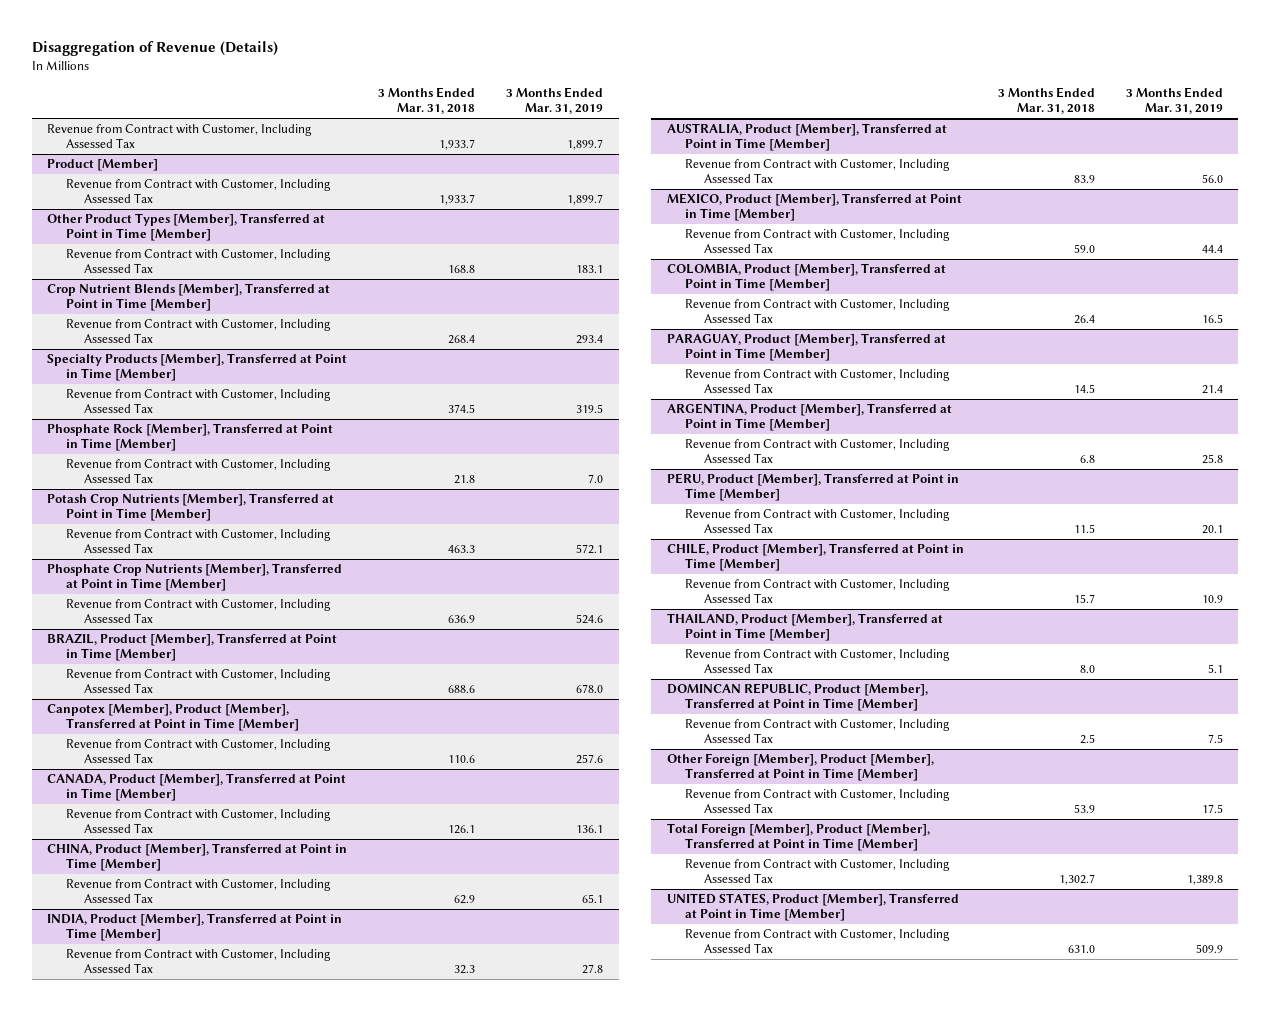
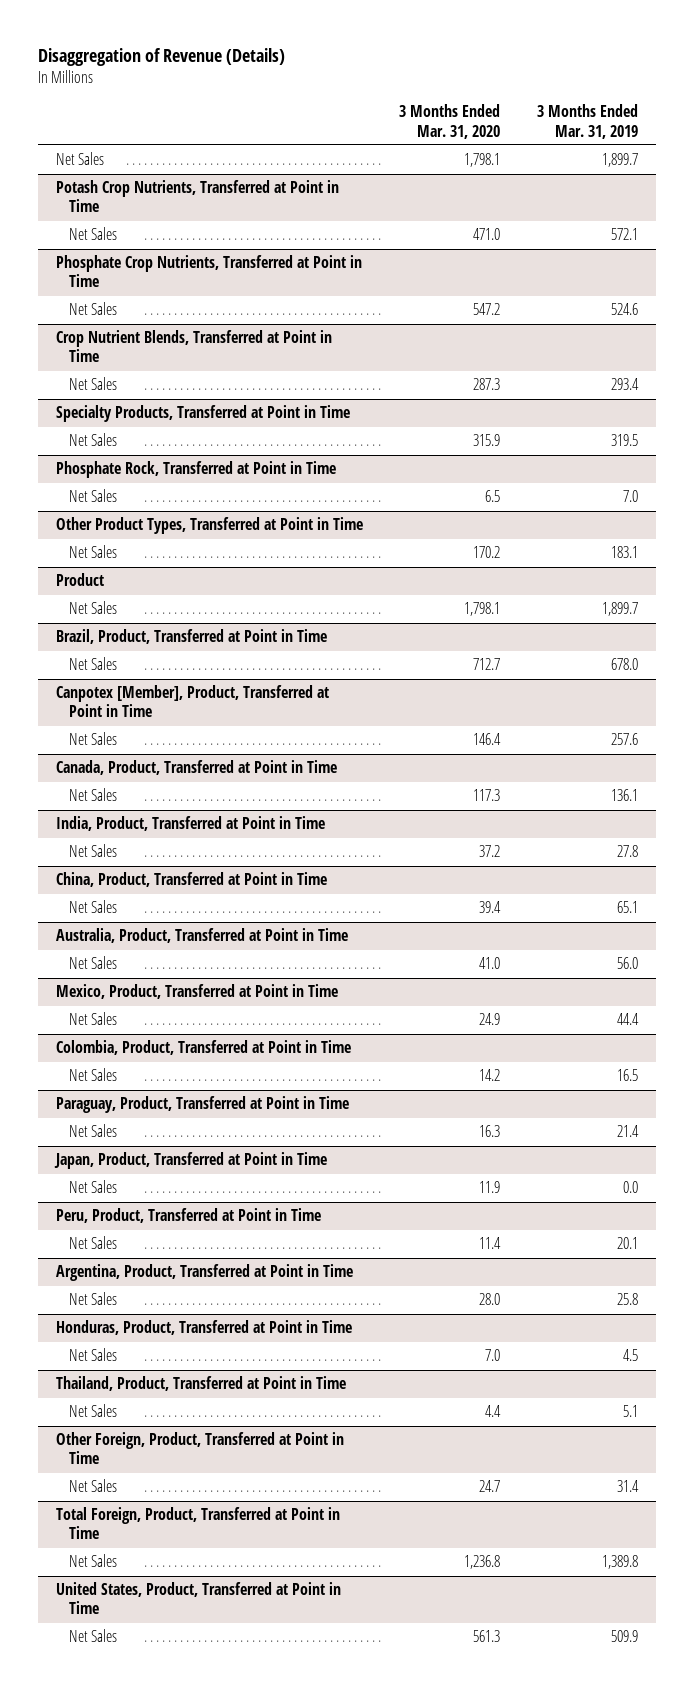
- | 3 Months Ended Mar. 31, 2018 | 3 Months Ended Mar. 31, 2019
+ | 3 Months Ended Mar. 31, 2020 | 3 Months Ended Mar. 31, 2019
- Revenue from Contract with Customer, Including Assessed Tax | 1,933.7 | 1,899.7
- Product [Member]
- Revenue from Contract with Customer, Including Assessed Tax | 1,933.7 | 1,899.7
- Other Product Types [Member], Transferred at Point in Time [Member]
- Revenue from Contract with Customer, Including Assessed Tax | 168.8 | 183.1
- Crop Nutrient Blends [Member], Transferred at Point in Time [Member]
- Revenue from Contract with Customer, Including Assessed Tax | 268.4 | 293.4
- Specialty Products [Member], Transferred at Point in Time [Member]
- Revenue from Contract with Customer, Including Assessed Tax | 374.5 | 319.5
- Phosphate Rock [Member], Transferred at Point in Time [Member]
- Revenue from Contract with Customer, Including Assessed Tax | 21.8 | 7.0
- Potash Crop Nutrients [Member], Transferred at Point in Time [Member]
- Revenue from Contract with Customer, Including Assessed Tax | 463.3 | 572.1
- Phosphate Crop Nutrients [Member], Transferred at Point in Time [Member]
- Revenue from Contract with Customer, Including Assessed Tax | 636.9 | 524.6
- BRAZIL, Product [Member], Transferred at Point in Time [Member]
- Revenue from Contract with Customer, Including Assessed Tax | 688.6 | 678.0
- Canpotex [Member], Product [Member], Transferred at Point in Time [Member]
- Revenue from Contract with Customer, Including Assessed Tax | 110.6 | 257.6
- CANADA, Product [Member], Transferred at Point in Time [Member]
- Revenue from Contract with Customer, Including Assessed Tax | 126.1 | 136.1
- CHINA, Product [Member], Transferred at Point in Time [Member]
- Revenue from Contract with Customer, Including Assessed Tax | 62.9 | 65.1
- INDIA, Product [Member], Transferred at Point in Time [Member]
- Revenue from Contract with Customer, Including Assessed Tax | 32.3 | 27.8
- AUSTRALIA, Product [Member], Transferred at Point in Time [Member]
- Revenue from Contract with Customer, Including Assessed Tax | 83.9 | 56.0
- MEXICO, Product [Member], Transferred at Point in Time [Member]
- Revenue from Contract with Customer, Including Assessed Tax | 59.0 | 44.4
- COLOMBIA, Product [Member], Transferred at Point in Time [Member]
- Revenue from Contract with Customer, Including Assessed Tax | 26.4 | 16.5
- PARAGUAY, Product [Member], Transferred at Point in Time [Member]
- Revenue from Contract with Customer, Including Assessed Tax | 14.5 | 21.4
- ARGENTINA, Product [Member], Transferred at Point in Time [Member]
- Revenue from Contract with Customer, Including Assessed Tax | 6.8 | 25.8
- PERU, Product [Member], Transferred at Point in Time [Member]
- Revenue from Contract with Customer, Including Assessed Tax | 11.5 | 20.1
- CHILE, Product [Member], Transferred at Point in Time [Member]
- Revenue from Contract with Customer, Including Assessed Tax | 15.7 | 10.9
- THAILAND, Product [Member], Transferred at Point in Time [Member]
- Revenue from Contract with Customer, Including Assessed Tax | 8.0 | 5.1
- DOMINCAN REPUBLIC, Product [Member], Transferred at Point in Time [Member]
- Revenue from Contract with Customer, Including Assessed Tax | 2.5 | 7.5
- Other Foreign [Member], Product [Member], Transferred at Point in Time [Member]
- Revenue from Contract with Customer, Including Assessed Tax | 53.9 | 17.5
- Total Foreign [Member], Product [Member], Transferred at Point in Time [Member]
- Revenue from Contract with Customer, Including Assessed Tax | 1,302.7 | 1,389.8
- UNITED STATES, Product [Member], Transferred at Point in Time [Member]
- Revenue from Contract with Customer, Including Assessed Tax | 631.0 | 509.9
+ Net Sales | 1,798.1 | 1,899.7
+ Potash Crop Nutrients, Transferred at Point in Time
+ Net Sales | 471.0 | 572.1
+ Phosphate Crop Nutrients, Transferred at Point in Time
+ Net Sales | 547.2 | 524.6
+ Crop Nutrient Blends, Transferred at Point in Time
+ Net Sales | 287.3 | 293.4
+ Specialty Products, Transferred at Point in Time
+ Net Sales | 315.9 | 319.5
+ Phosphate Rock, Transferred at Point in Time
+ Net Sales | 6.5 | 7.0
+ Other Product Types, Transferred at Point in Time
+ Net Sales | 170.2 | 183.1
+ Product
+ Net Sales | 1,798.1 | 1,899.7
+ Brazil, Product, Transferred at Point in Time
+ Net Sales | 712.7 | 678.0
+ Canpotex [Member], Product, Transferred at Point in Time
+ Net Sales | 146.4 | 257.6
+ Canada, Product, Transferred at Point in Time
+ Net Sales | 117.3 | 136.1
+ India, Product, Transferred at Point in Time
+ Net Sales | 37.2 | 27.8
+ China, Product, Transferred at Point in Time
+ Net Sales | 39.4 | 65.1
+ Australia, Product, Transferred at Point in Time
+ Net Sales | 41.0 | 56.0
+ Mexico, Product, Transferred at Point in Time
+ Net Sales | 24.9 | 44.4
+ Colombia, Product, Transferred at Point in Time
+ Net Sales | 14.2 | 16.5
+ Paraguay, Product, Transferred at Point in Time
+ Net Sales | 16.3 | 21.4
+ Japan, Product, Transferred at Point in Time
+ Net Sales | 11.9 | 0.0
+ Peru, Product, Transferred at Point in Time
+ Net Sales | 11.4 | 20.1
+ Argentina, Product, Transferred at Point in Time
+ Net Sales | 28.0 | 25.8
+ Honduras, Product, Transferred at Point in Time
+ Net Sales | 7.0 | 4.5
+ Thailand, Product, Transferred at Point in Time
+ Net Sales | 4.4 | 5.1
+ Other Foreign, Product, Transferred at Point in Time
+ Net Sales | 24.7 | 31.4
+ Total Foreign, Product, Transferred at Point in Time
+ Net Sales | 1,236.8 | 1,389.8
+ United States, Product, Transferred at Point in Time
+ Net Sales | 561.3 | 509.9

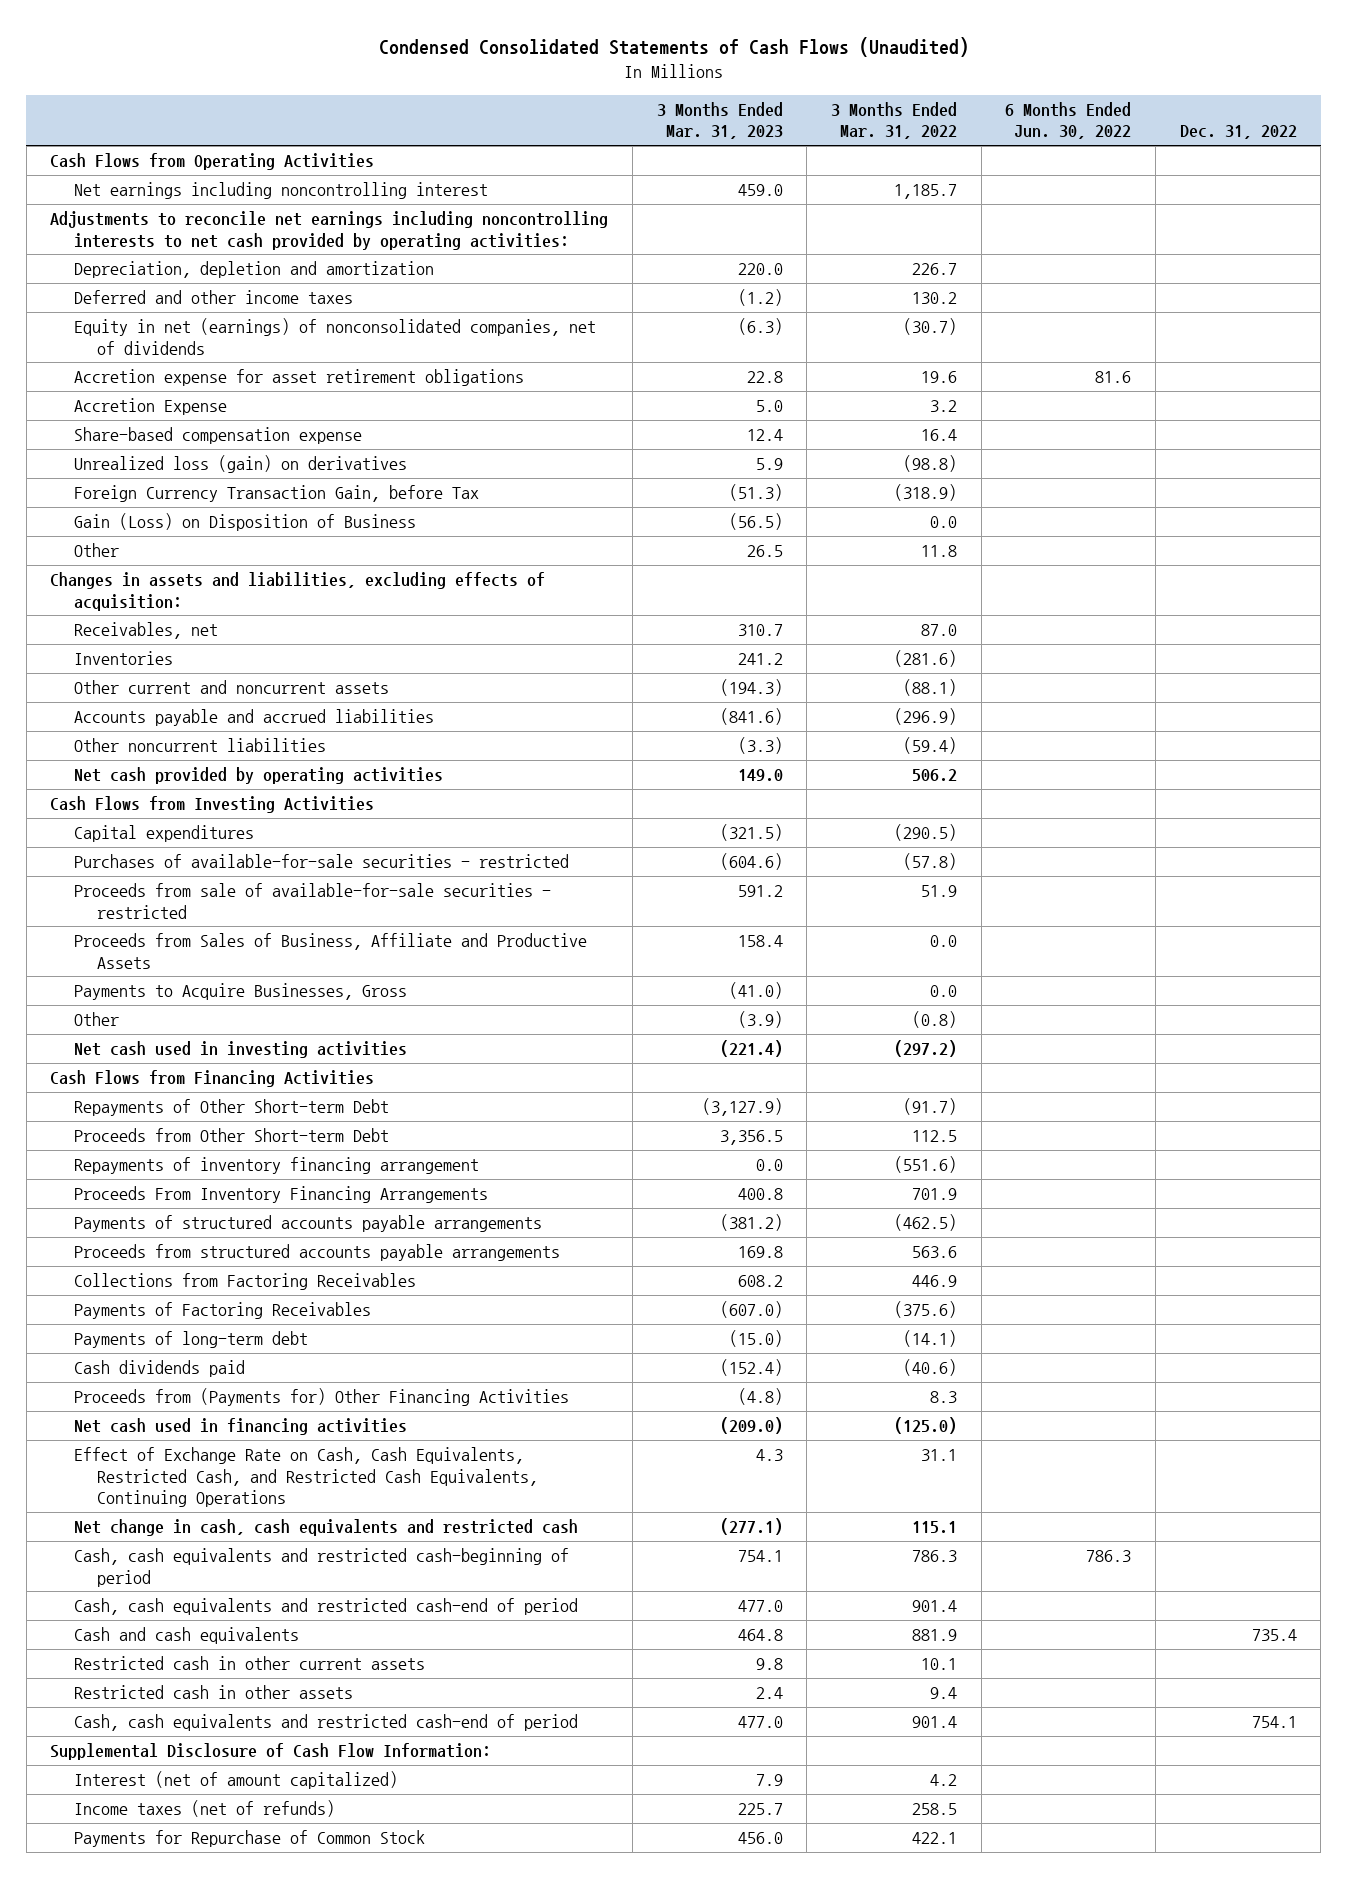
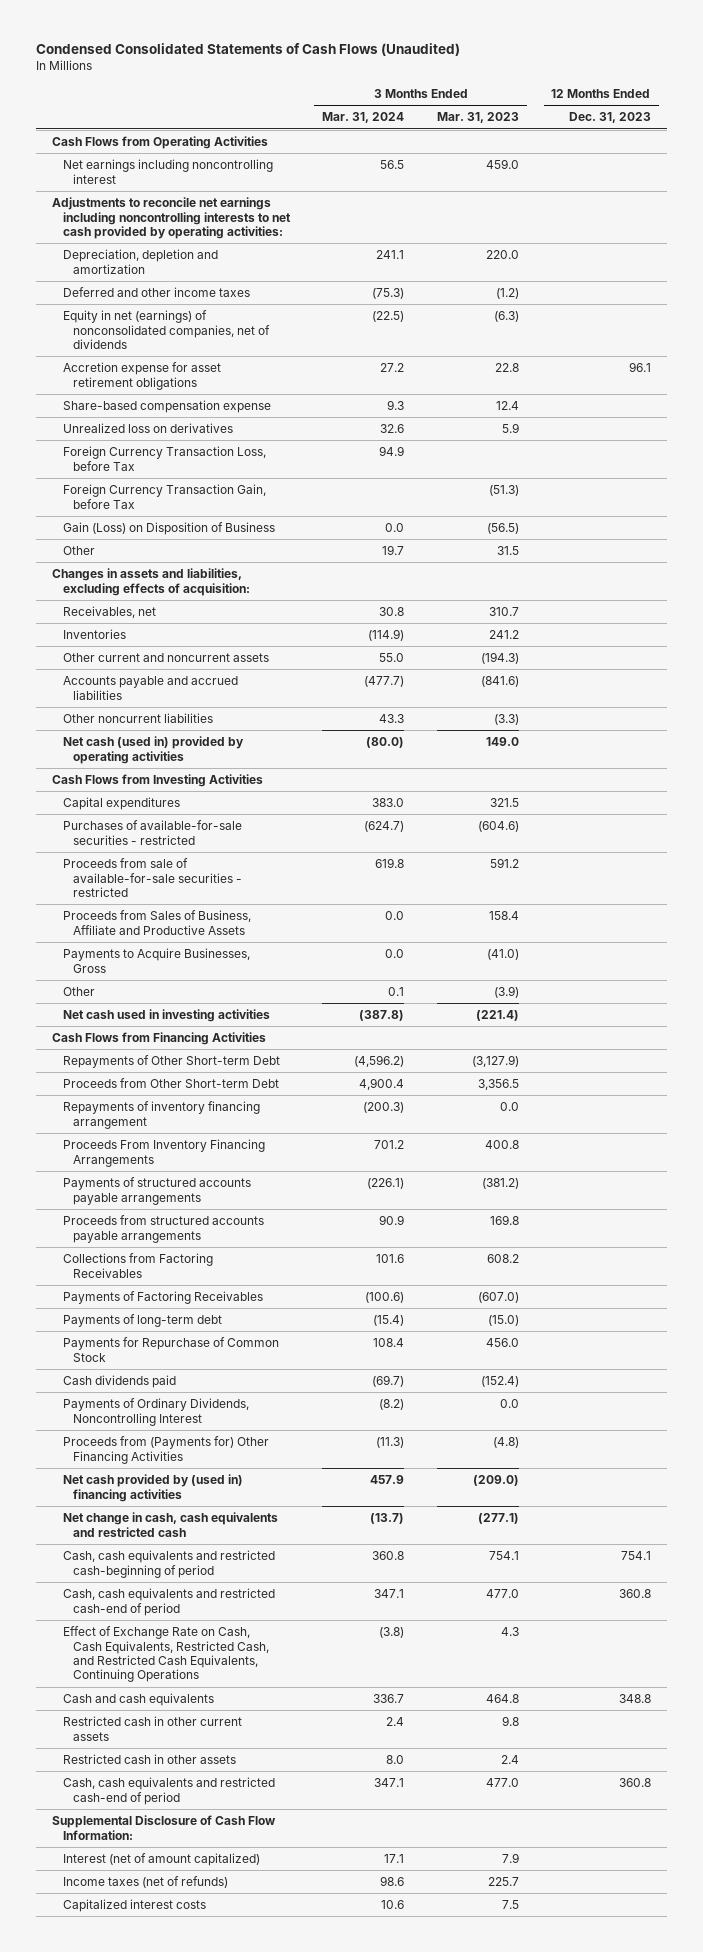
- | 3 Months Ended Mar. 31, 2023 | 3 Months Ended Mar. 31, 2022 | 6 Months Ended Jun. 30, 2022 | Dec. 31, 2022
+ | 3 Months Ended Mar. 31, 2024 | 3 Months Ended Mar. 31, 2023 | 12 Months Ended Dec. 31, 2023
- Accretion Expense | 5.0 | 3.2 | |
- Unrealized loss (gain) on derivatives | 5.9 | (98.8) | |
+ Unrealized loss on derivatives | 32.6 | 5.9 |
+ Foreign Currency Transaction Loss, before Tax | 94.9 | |
- Other | 26.5 | 11.8 | |
+ Other | 19.7 | 31.5 |
- Net cash provided by operating activities | 149.0 | 506.2 | |
+ Net cash (used in) provided by operating activities | (80.0) | 149.0 |
- Capital expenditures | (321.5) | (290.5) | |
+ Capital expenditures | 383.0 | 321.5 |
moved up: Payments for Repurchase of Common Stock | 108.4 | 456.0 |
+ Payments of Ordinary Dividends, Noncontrolling Interest | (8.2) | 0.0 |
- Net cash used in financing activities | (209.0) | (125.0) | |
+ Net cash provided by (used in) financing activities | 457.9 | (209.0) |
moved down: Effect of Exchange Rate on Cash, Cash Equivalents, Restricted Cash, and Restricted Cash Equivalents, Continuing Operations | (3.8) | 4.3 |
+ Capitalized interest costs | 10.6 | 7.5 |

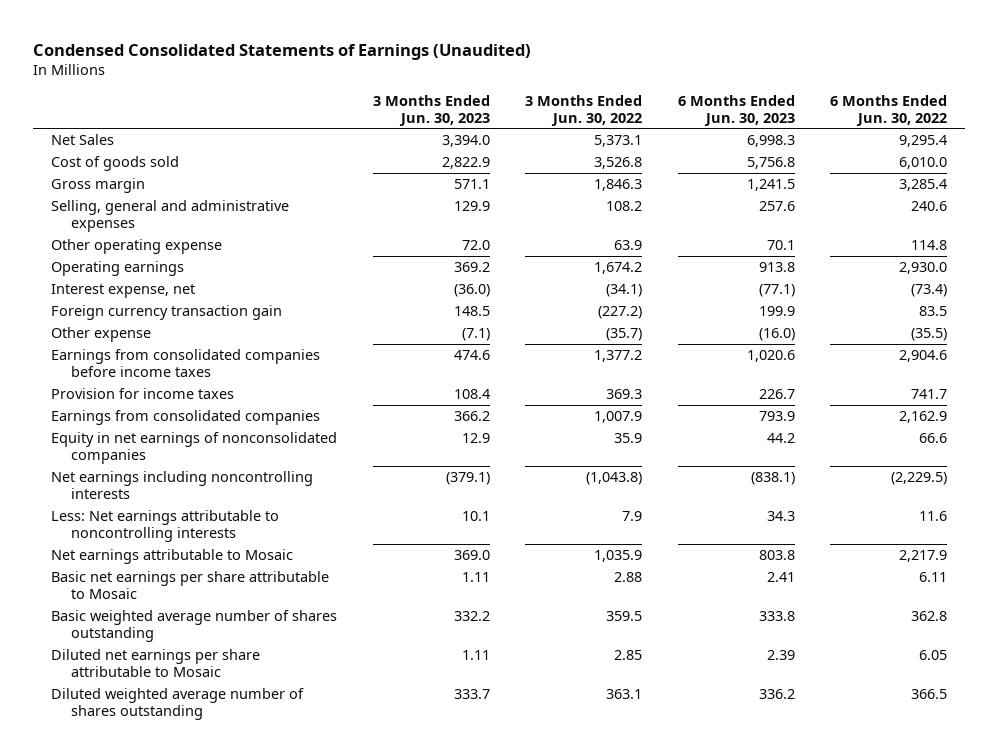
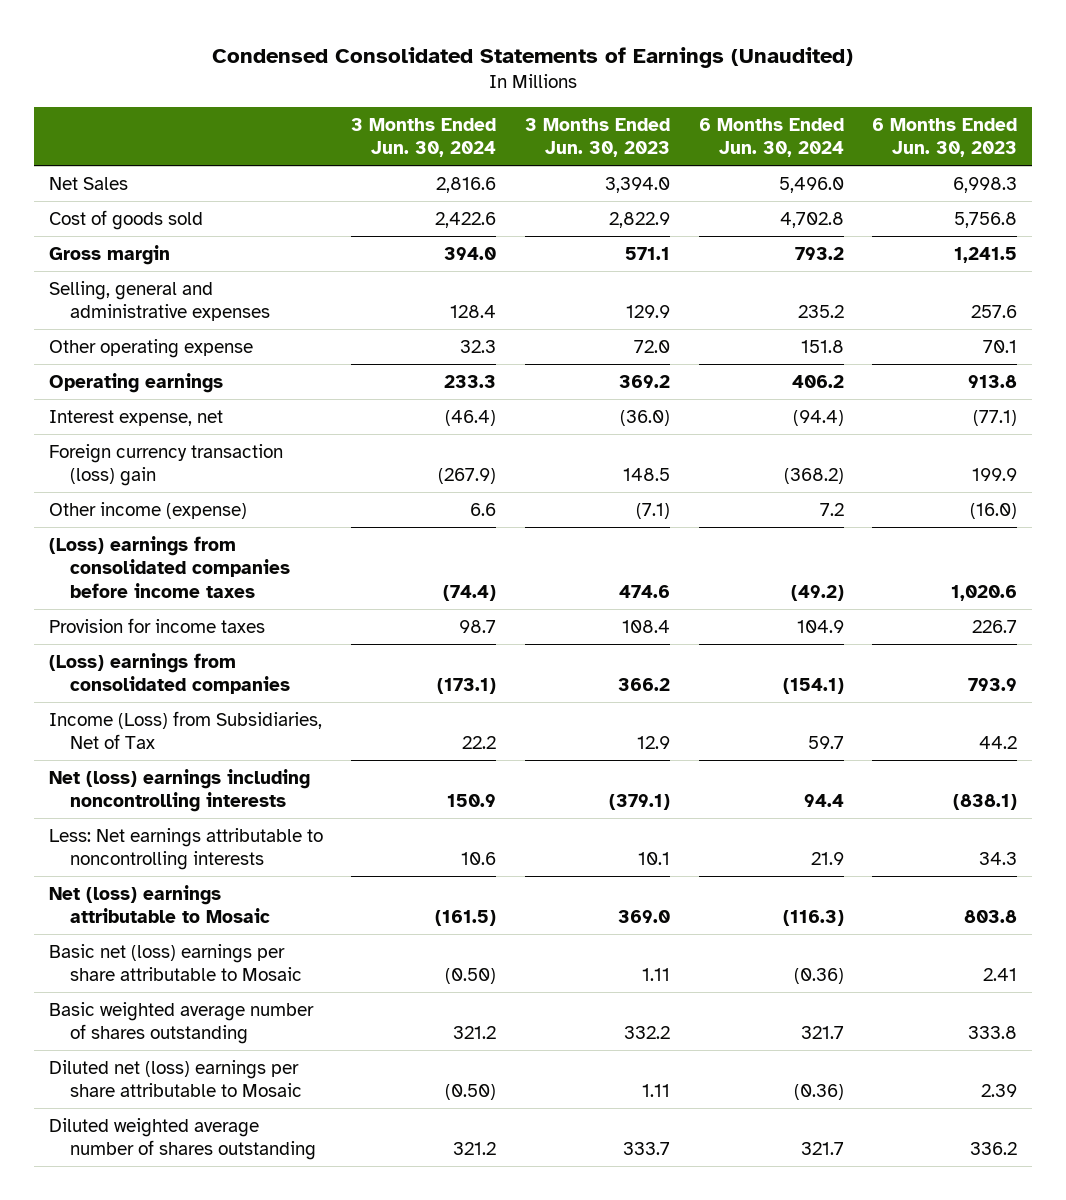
- | 3 Months Ended Jun. 30, 2023 | 3 Months Ended Jun. 30, 2022 | 6 Months Ended Jun. 30, 2023 | 6 Months Ended Jun. 30, 2022
+ | 3 Months Ended Jun. 30, 2024 | 3 Months Ended Jun. 30, 2023 | 6 Months Ended Jun. 30, 2024 | 6 Months Ended Jun. 30, 2023
- Foreign currency transaction gain | 148.5 | (227.2) | 199.9 | 83.5
- Other expense | (7.1) | (35.7) | (16.0) | (35.5)
- Earnings from consolidated companies before income taxes | 474.6 | 1,377.2 | 1,020.6 | 2,904.6
+ Foreign currency transaction (loss) gain | (267.9) | 148.5 | (368.2) | 199.9
+ Other income (expense) | 6.6 | (7.1) | 7.2 | (16.0)
+ (Loss) earnings from consolidated companies before income taxes | (74.4) | 474.6 | (49.2) | 1,020.6
- Earnings from consolidated companies | 366.2 | 1,007.9 | 793.9 | 2,162.9
- Equity in net earnings of nonconsolidated companies | 12.9 | 35.9 | 44.2 | 66.6
- Net earnings including noncontrolling interests | (379.1) | (1,043.8) | (838.1) | (2,229.5)
+ (Loss) earnings from consolidated companies | (173.1) | 366.2 | (154.1) | 793.9
+ Income (Loss) from Subsidiaries, Net of Tax | 22.2 | 12.9 | 59.7 | 44.2
+ Net (loss) earnings including noncontrolling interests | 150.9 | (379.1) | 94.4 | (838.1)
- Net earnings attributable to Mosaic | 369.0 | 1,035.9 | 803.8 | 2,217.9
- Basic net earnings per share attributable to Mosaic | 1.11 | 2.88 | 2.41 | 6.11
+ Net (loss) earnings attributable to Mosaic | (161.5) | 369.0 | (116.3) | 803.8
+ Basic net (loss) earnings per share attributable to Mosaic | (0.50) | 1.11 | (0.36) | 2.41
- Diluted net earnings per share attributable to Mosaic | 1.11 | 2.85 | 2.39 | 6.05
+ Diluted net (loss) earnings per share attributable to Mosaic | (0.50) | 1.11 | (0.36) | 2.39

